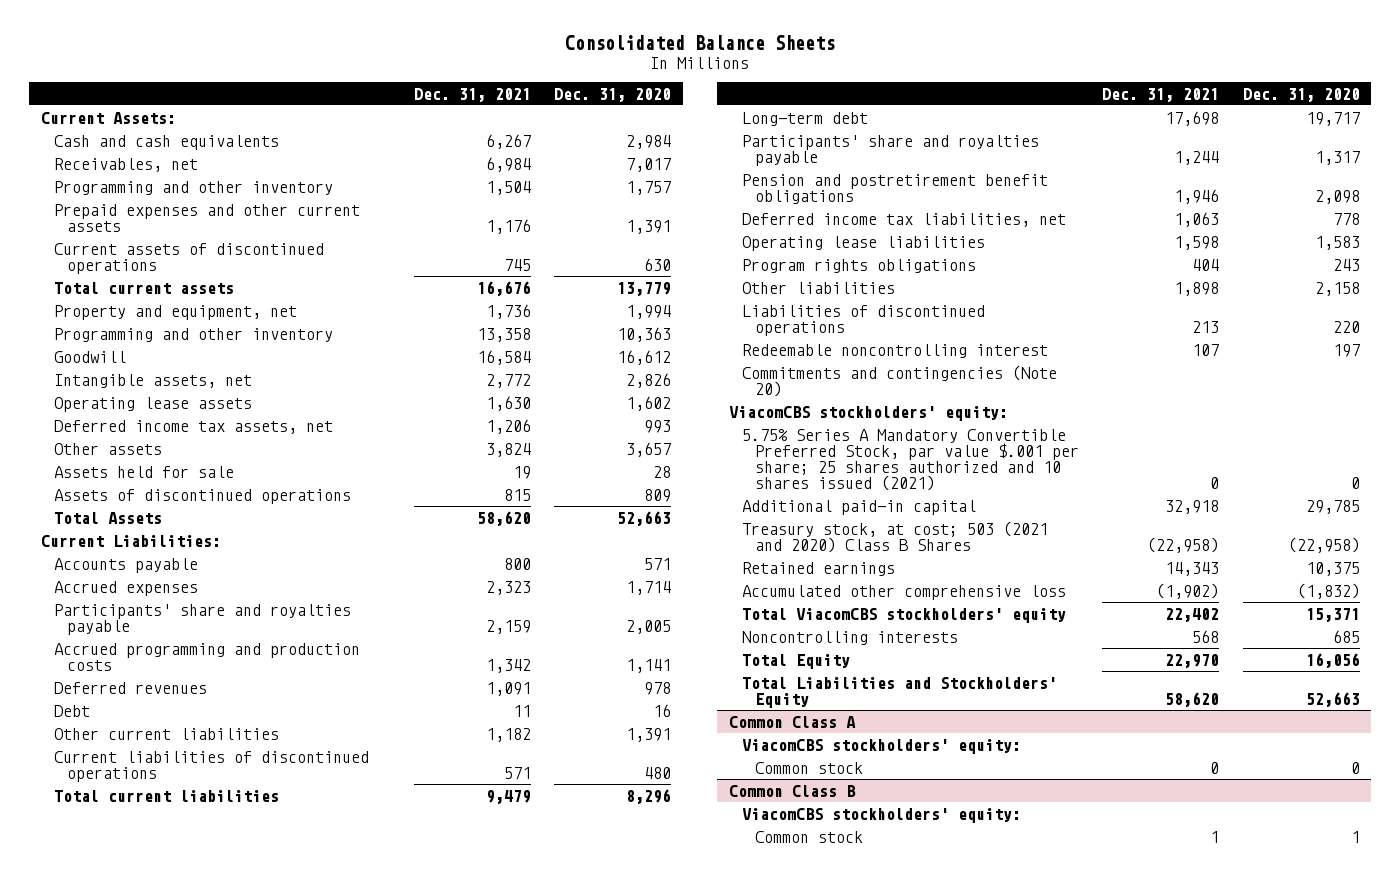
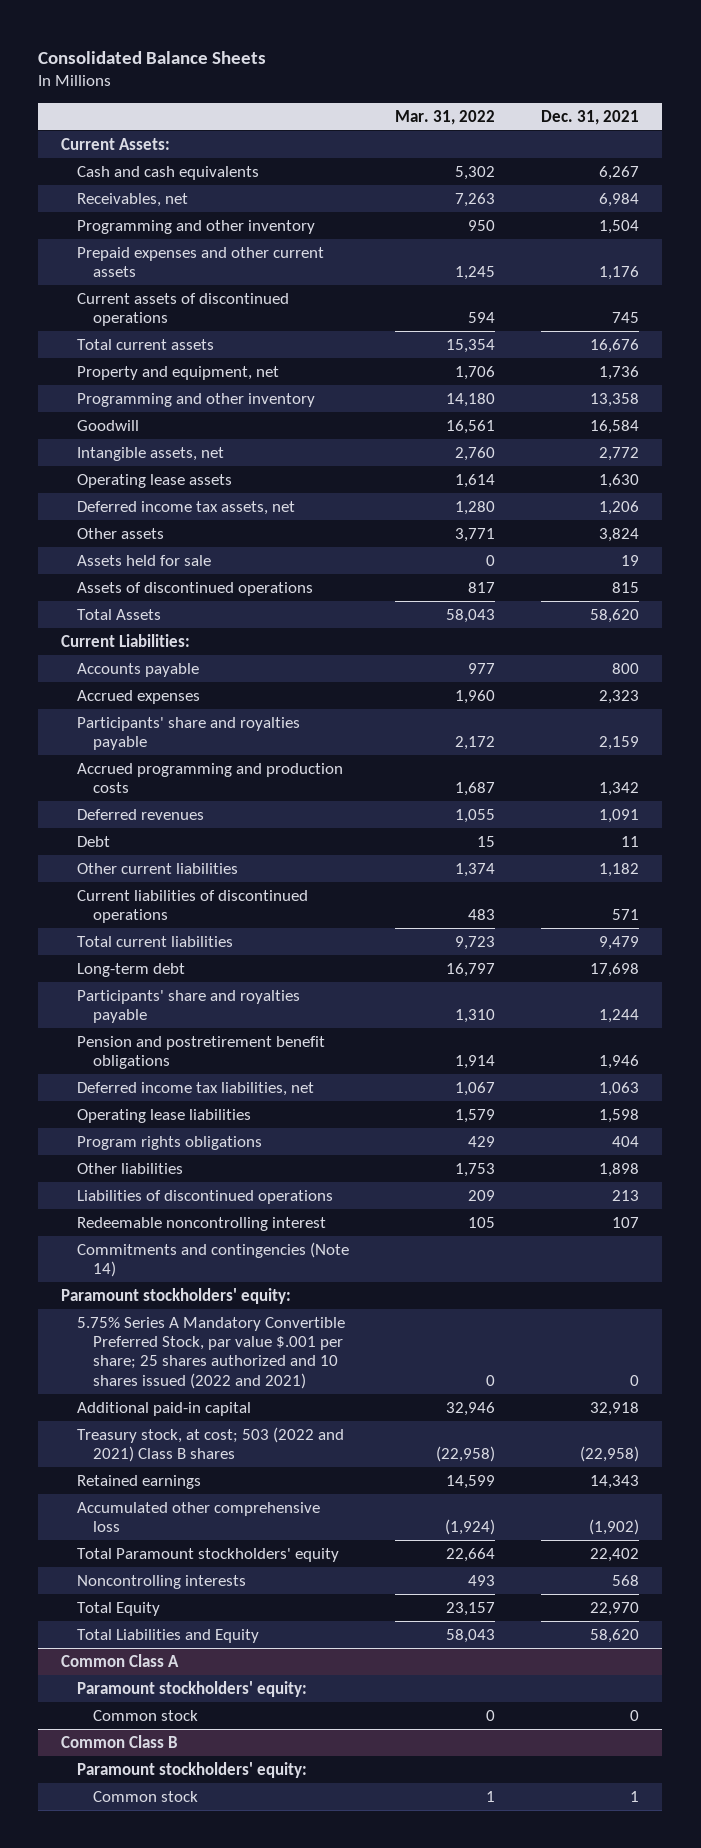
- | Dec. 31, 2021 | Dec. 31, 2020
+ | Mar. 31, 2022 | Dec. 31, 2021
- Commitments and contingencies (Note 20)
- ViacomCBS stockholders' equity:
- 5.75% Series A Mandatory Convertible Preferred Stock, par value $.001 per share; 25 shares authorized and 10 shares issued (2021) | 0 | 0
+ Commitments and contingencies (Note 14)
+ Paramount stockholders' equity:
+ 5.75% Series A Mandatory Convertible Preferred Stock, par value $.001 per share; 25 shares authorized and 10 shares issued (2022 and 2021) | 0 | 0
- Treasury stock, at cost; 503 (2021 and 2020) Class B Shares | (22,958) | (22,958)
+ Treasury stock, at cost; 503 (2022 and 2021) Class B shares | (22,958) | (22,958)
- Total ViacomCBS stockholders' equity | 22,402 | 15,371
+ Total Paramount stockholders' equity | 22,664 | 22,402
- Total Liabilities and Stockholders' Equity | 58,620 | 52,663
+ Total Liabilities and Equity | 58,043 | 58,620
@ Common Class A
- ViacomCBS stockholders' equity:
+ Paramount stockholders' equity:
@ Common Class B
- ViacomCBS stockholders' equity:
+ Paramount stockholders' equity:

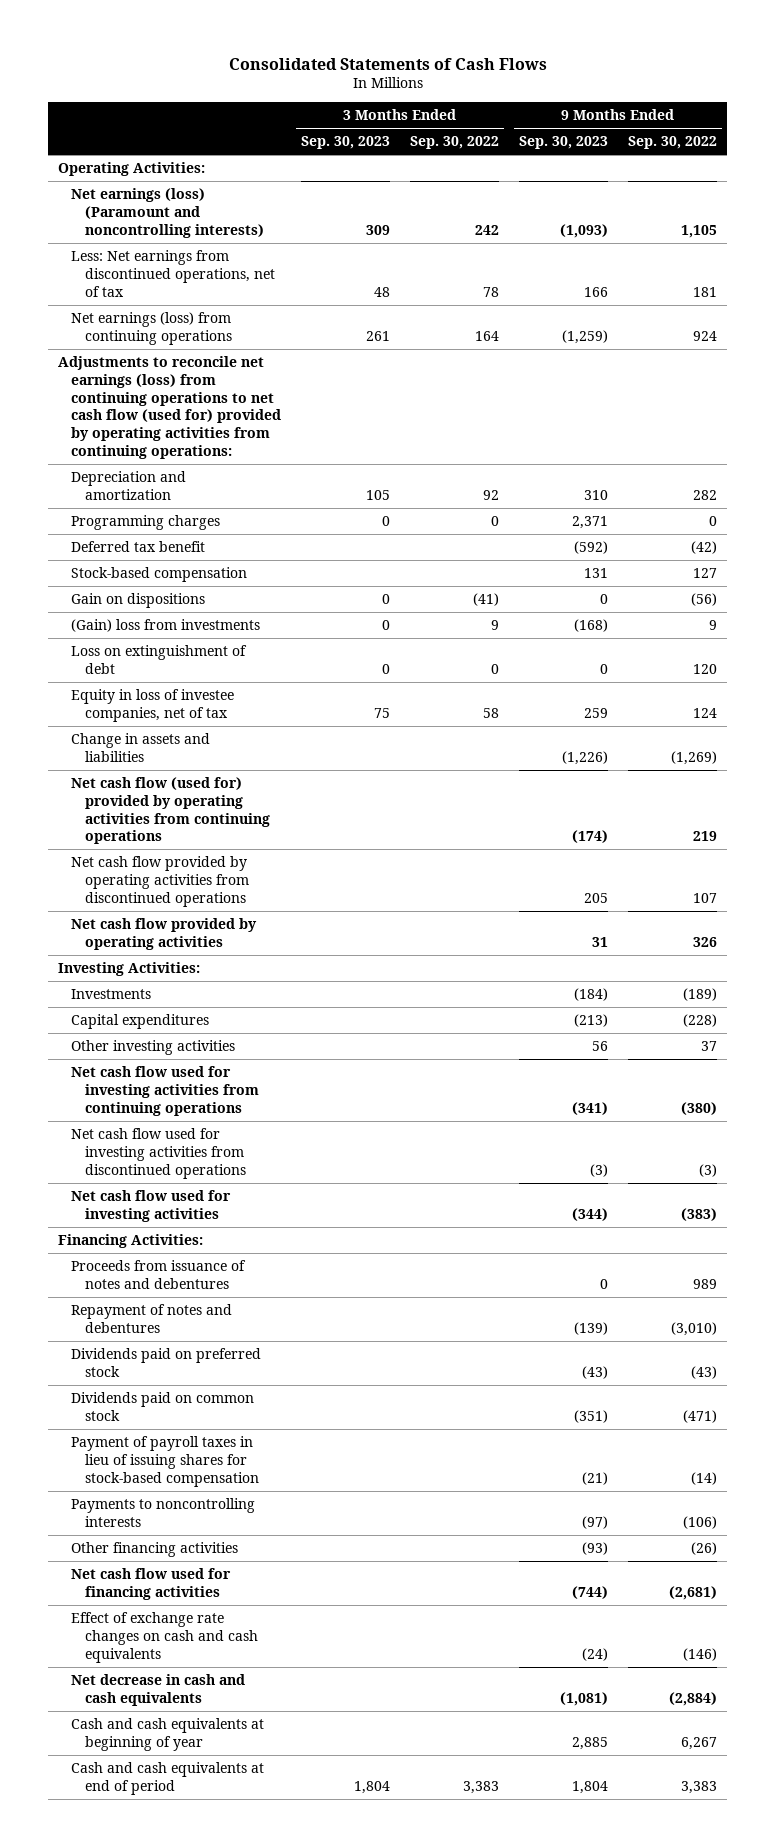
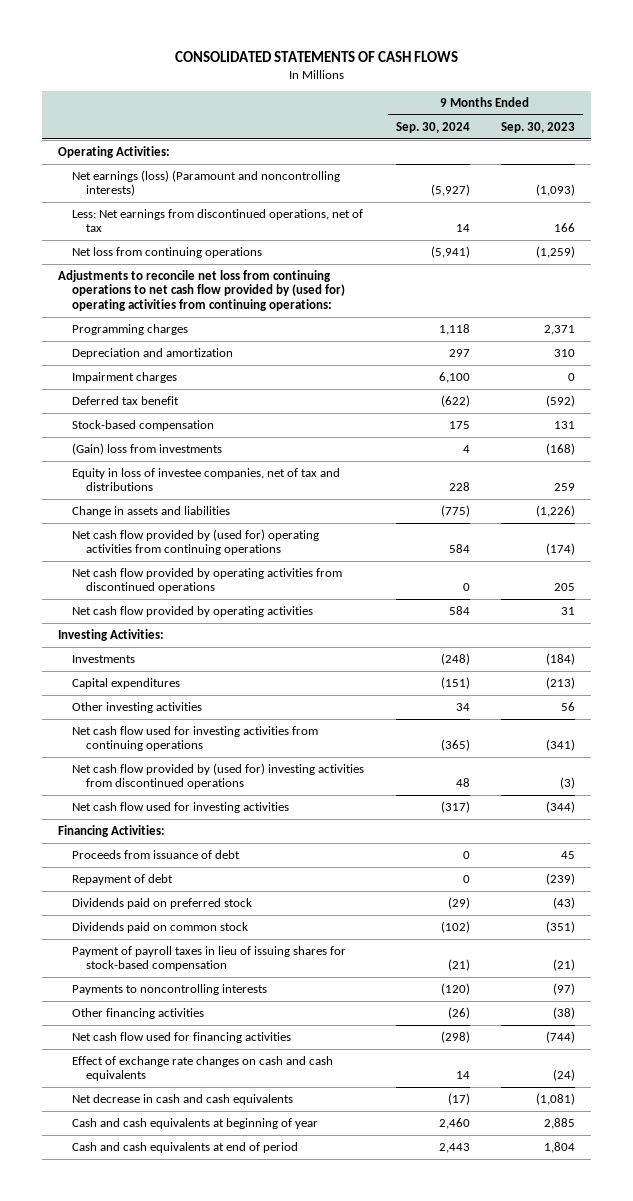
- Consolidated Statements of Cash Flows
+ CONSOLIDATED STATEMENTS OF CASH FLOWS
- | 3 Months Ended Sep. 30, 2023 | 3 Months Ended Sep. 30, 2022 | 9 Months Ended Sep. 30, 2023 | 9 Months Ended Sep. 30, 2022
+ | 9 Months Ended Sep. 30, 2024 | 9 Months Ended Sep. 30, 2023
- Net earnings (loss) from continuing operations | 261 | 164 | (1,259) | 924
- Adjustments to reconcile net earnings (loss) from continuing operations to net cash flow (used for) provided by operating activities from continuing operations:
+ Net loss from continuing operations | (5,941) | (1,259)
+ Adjustments to reconcile net loss from continuing operations to net cash flow provided by (used for) operating activities from continuing operations:
moved down: Depreciation and amortization | 297 | 310
+ Impairment charges | 6,100 | 0
- Gain on dispositions | 0 | (41) | 0 | (56)
- Loss on extinguishment of debt | 0 | 0 | 0 | 120
- Equity in loss of investee companies, net of tax | 75 | 58 | 259 | 124
+ Equity in loss of investee companies, net of tax and distributions | 228 | 259
- Net cash flow (used for) provided by operating activities from continuing operations | | | (174) | 219
+ Net cash flow provided by (used for) operating activities from continuing operations | 584 | (174)
- Net cash flow used for investing activities from discontinued operations | | | (3) | (3)
+ Net cash flow provided by (used for) investing activities from discontinued operations | 48 | (3)
- Proceeds from issuance of notes and debentures | | | 0 | 989
- Repayment of notes and debentures | | | (139) | (3,010)
+ Proceeds from issuance of debt | 0 | 45
+ Repayment of debt | 0 | (239)
- Other financing activities | | | (93) | (26)
+ Other financing activities | (26) | (38)

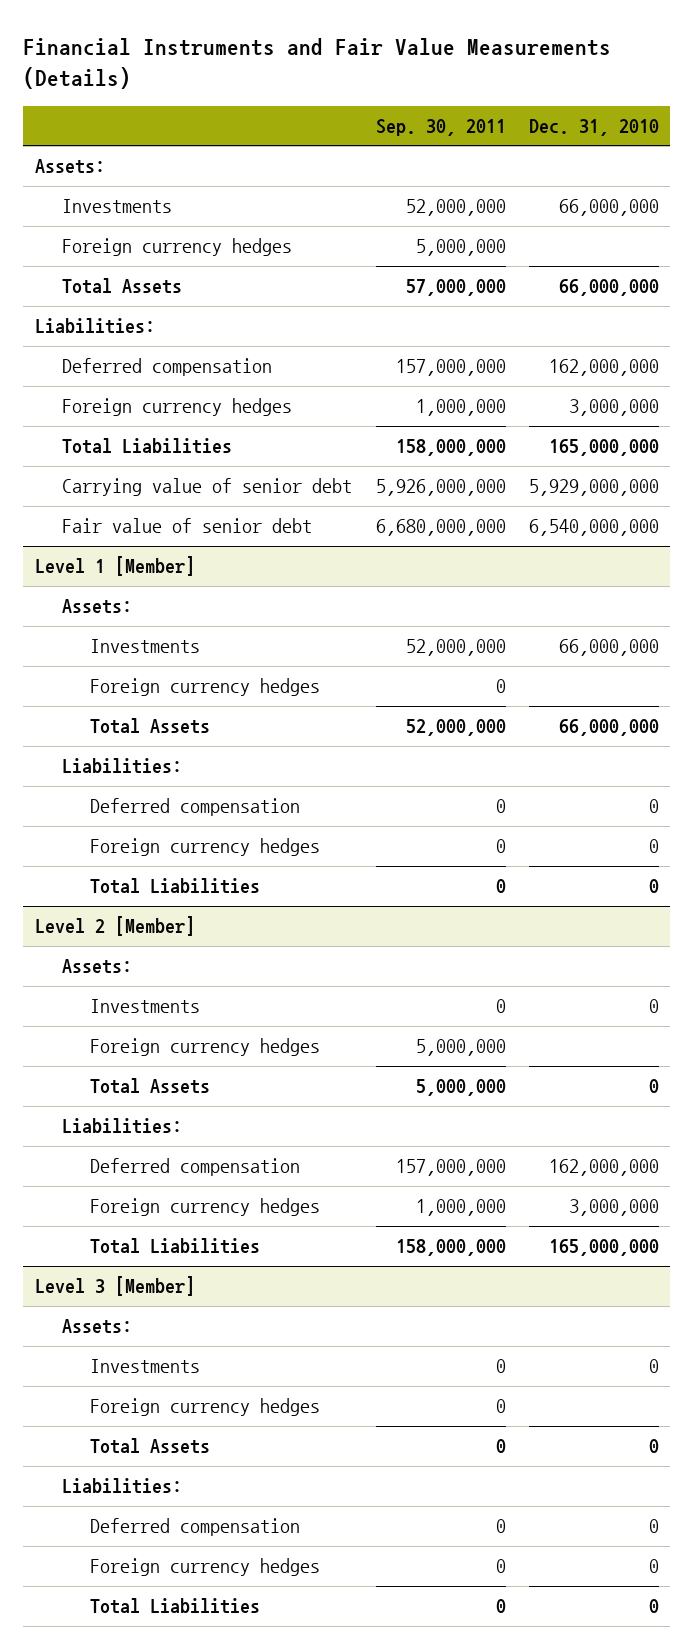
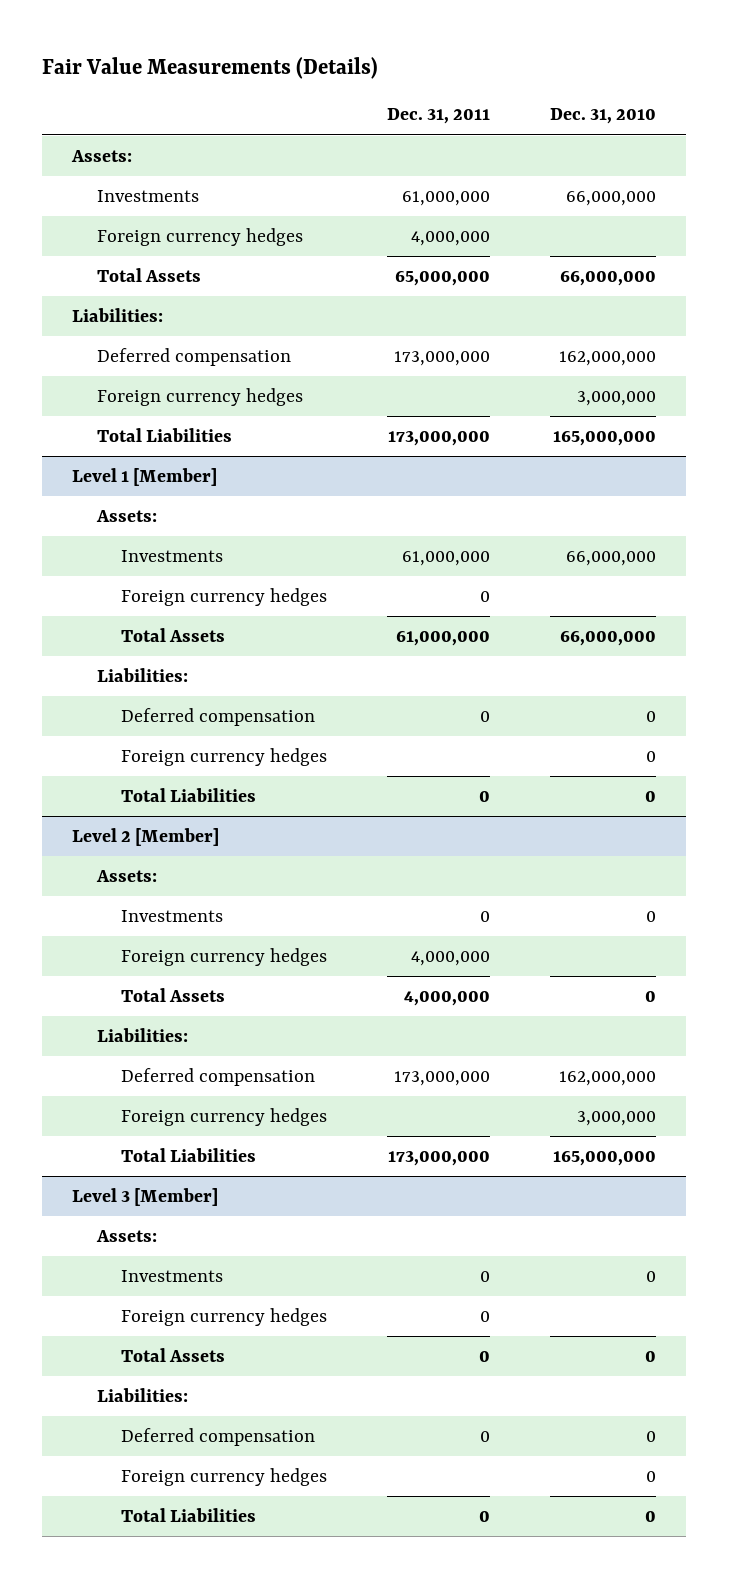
- Financial Instruments and Fair Value Measurements (Details)
+ Fair Value Measurements (Details)
- | Sep. 30, 2011 | Dec. 31, 2010
+ | Dec. 31, 2011 | Dec. 31, 2010
- Carrying value of senior debt | 5,926,000,000 | 5,929,000,000
- Fair value of senior debt | 6,680,000,000 | 6,540,000,000

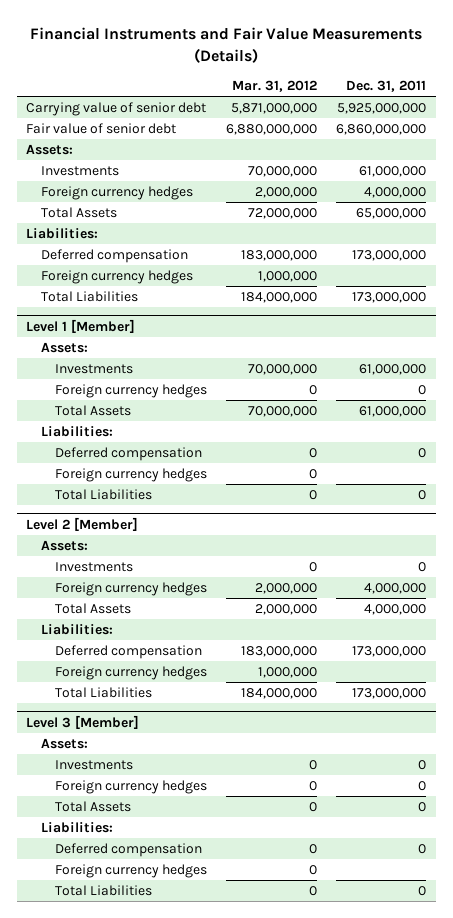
- Fair Value Measurements (Details)
+ Financial Instruments and Fair Value Measurements (Details)
- | Dec. 31, 2011 | Dec. 31, 2010
+ | Mar. 31, 2012 | Dec. 31, 2011
+ Carrying value of senior debt | 5,871,000,000 | 5,925,000,000
+ Fair value of senior debt | 6,880,000,000 | 6,860,000,000

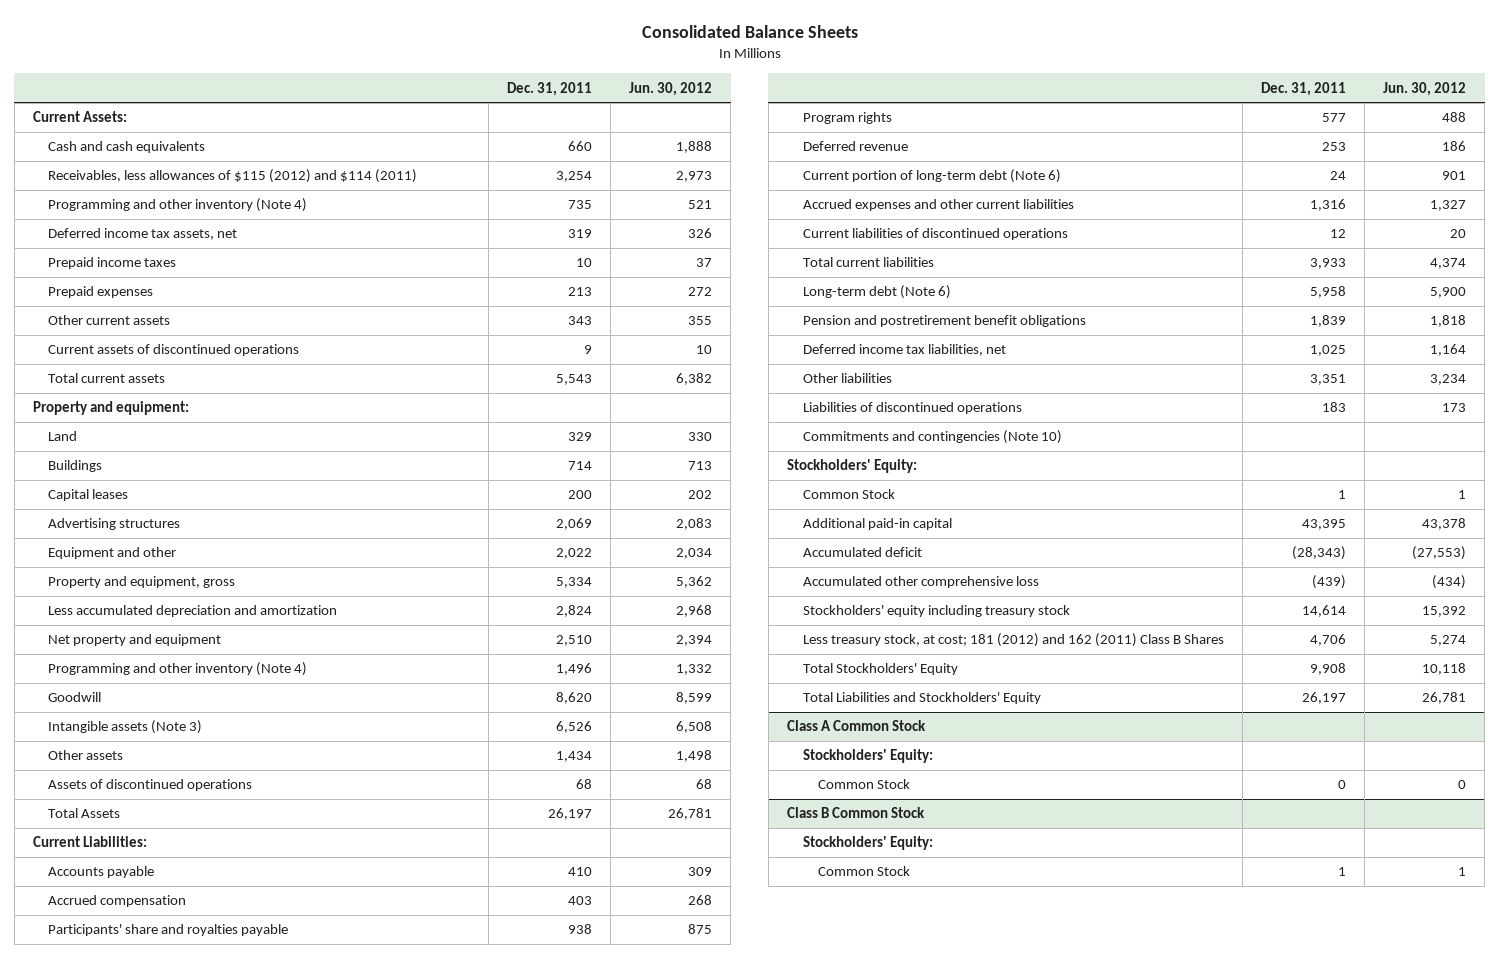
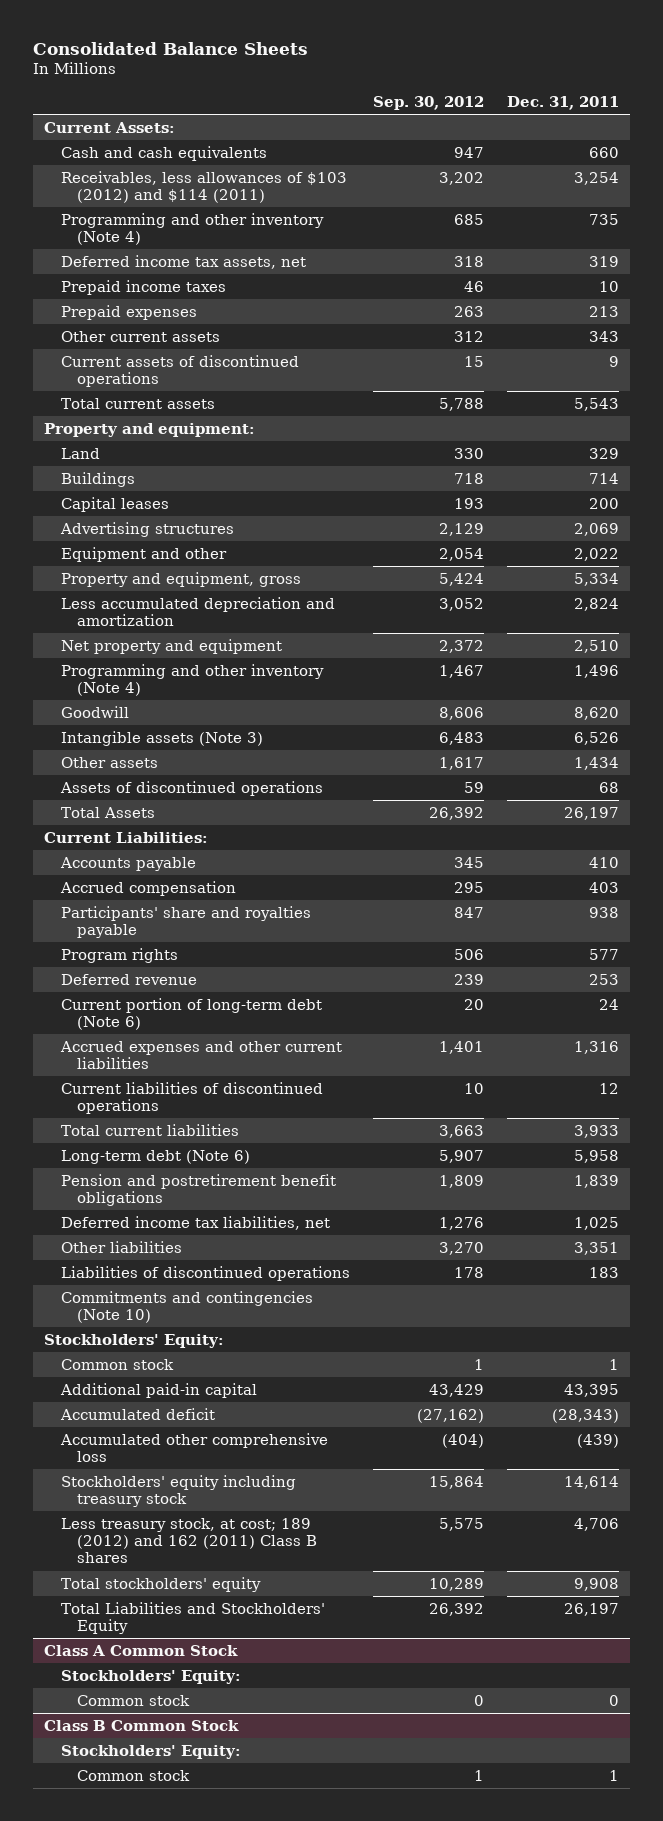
- | Dec. 31, 2011 | Jun. 30, 2012
+ | Sep. 30, 2012 | Dec. 31, 2011
- Receivables, less allowances of $115 (2012) and $114 (2011) | 3,254 | 2,973
+ Receivables, less allowances of $103 (2012) and $114 (2011) | 3,202 | 3,254
- Common Stock | 1 | 1
+ Common stock | 1 | 1
- Less treasury stock, at cost; 181 (2012) and 162 (2011) Class B Shares | 4,706 | 5,274
- Total Stockholders' Equity | 9,908 | 10,118
+ Less treasury stock, at cost; 189 (2012) and 162 (2011) Class B shares | 5,575 | 4,706
+ Total stockholders' equity | 10,289 | 9,908
@ Class A Common Stock
- Common Stock | 0 | 0
+ Common stock | 0 | 0
@ Class B Common Stock
- Common Stock | 1 | 1
+ Common stock | 1 | 1

